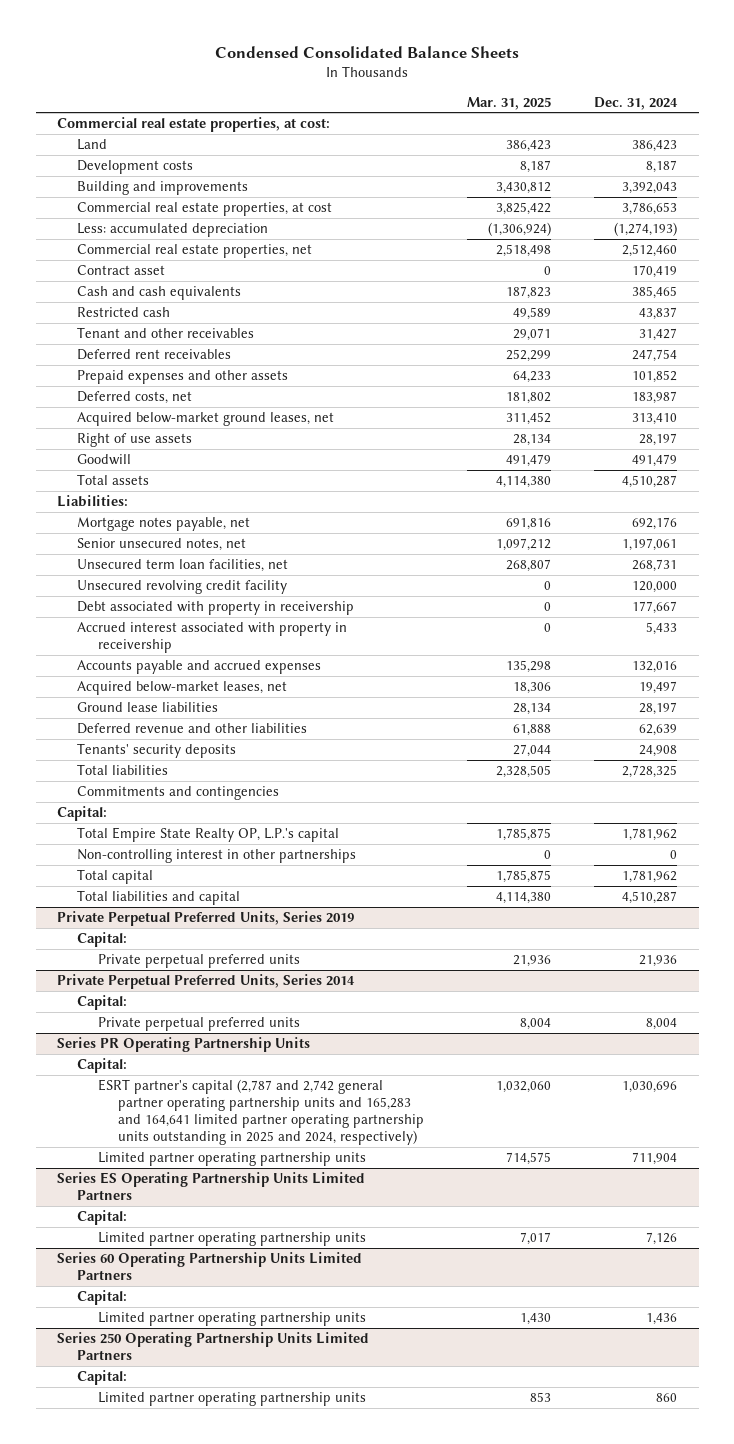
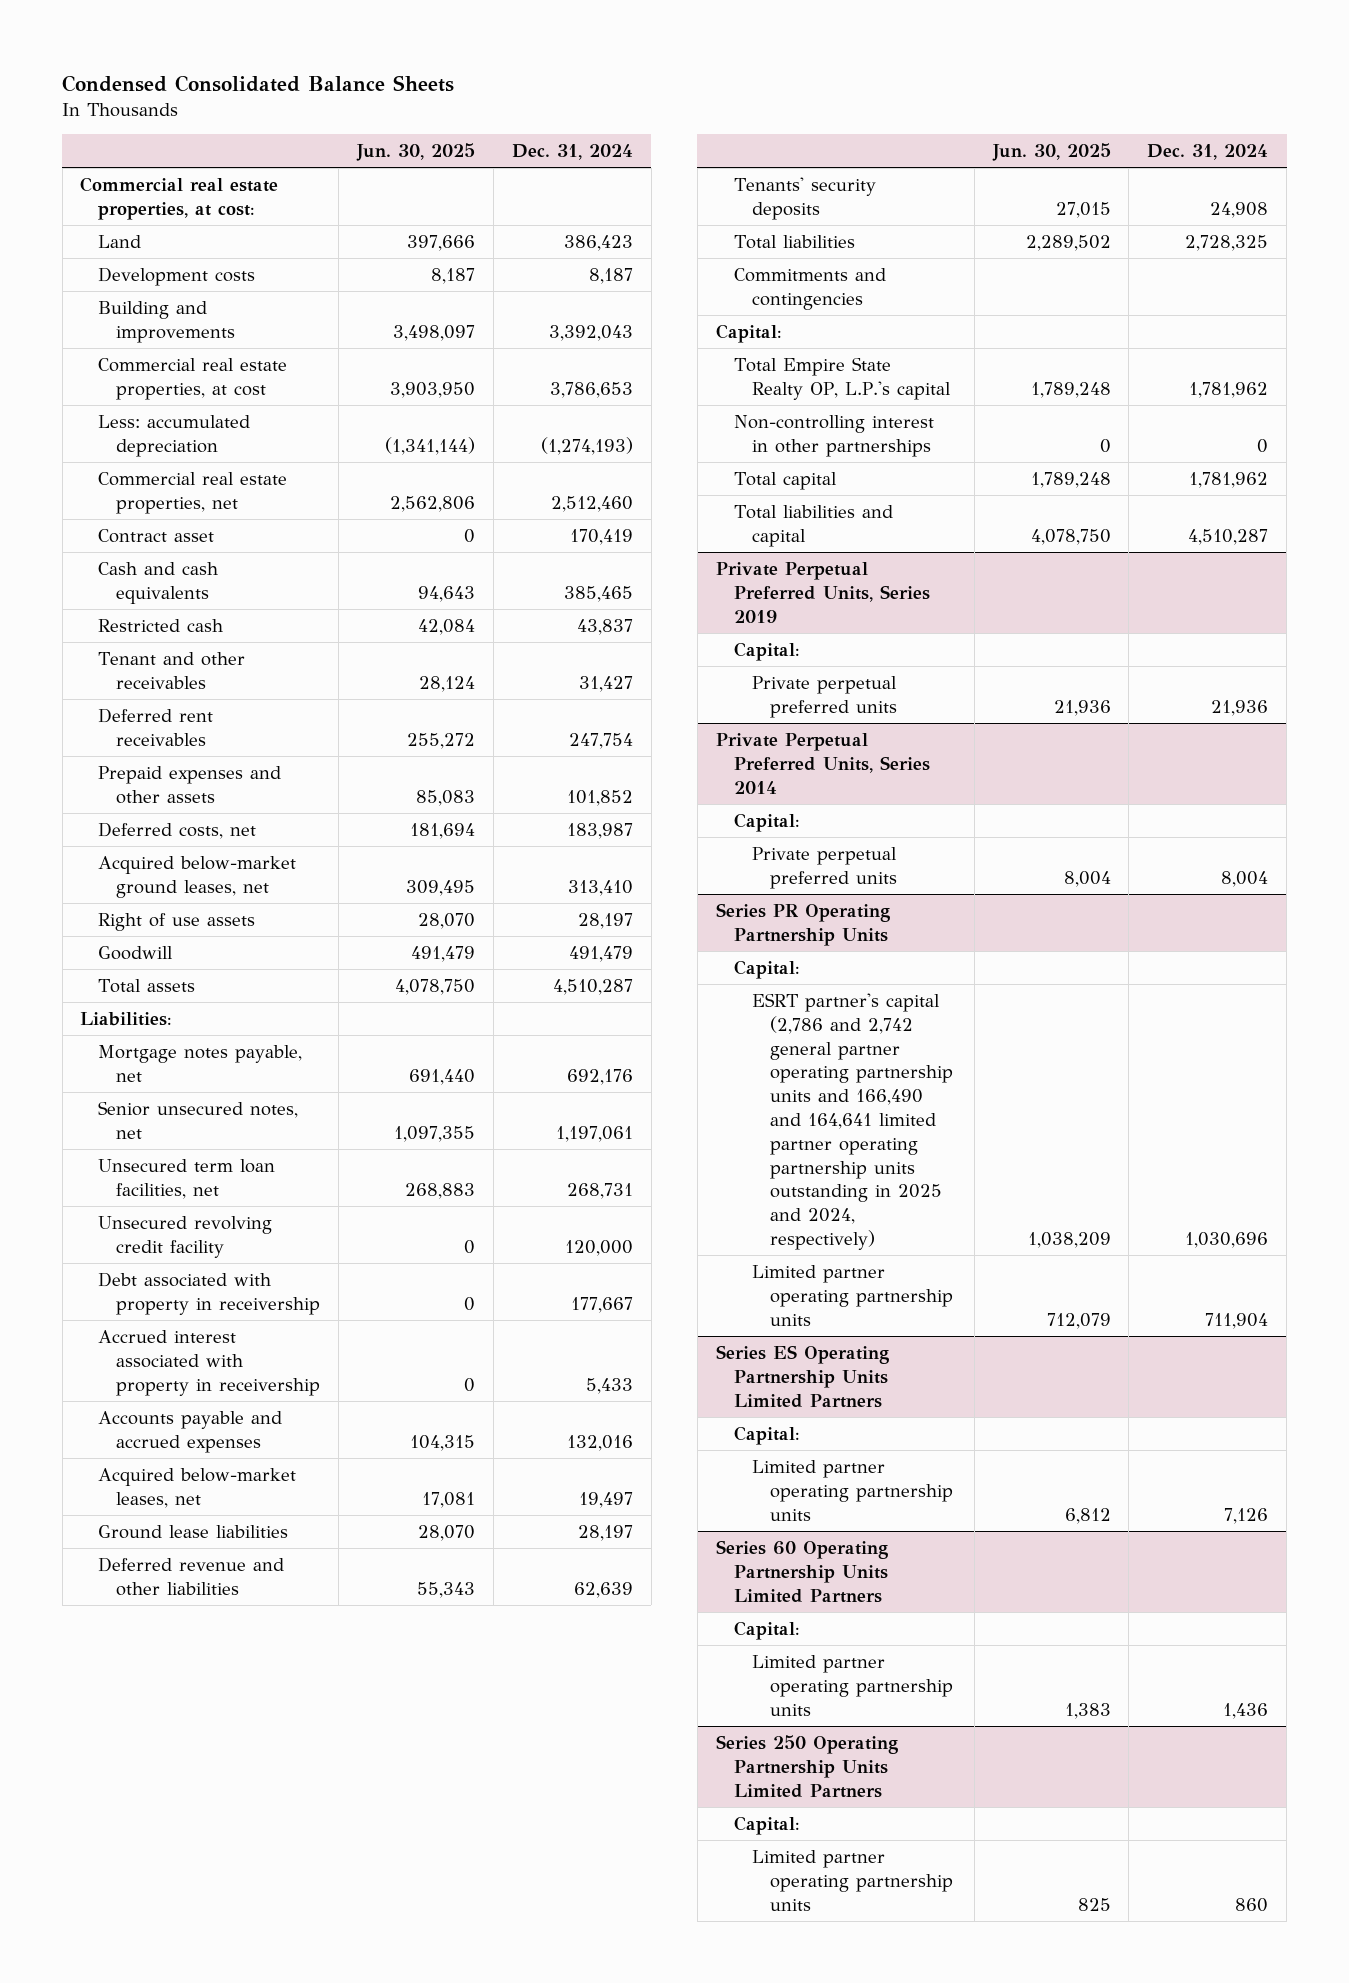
- | Mar. 31, 2025 | Dec. 31, 2024
+ | Jun. 30, 2025 | Dec. 31, 2024
@ Series PR Operating Partnership Units
- ESRT partner's capital (2,787 and 2,742 general partner operating partnership units and 165,283 and 164,641 limited partner operating partnership units outstanding in 2025 and 2024, respectively) | 1,032,060 | 1,030,696
+ ESRT partner's capital (2,786 and 2,742 general partner operating partnership units and 166,490 and 164,641 limited partner operating partnership units outstanding in 2025 and 2024, respectively) | 1,038,209 | 1,030,696

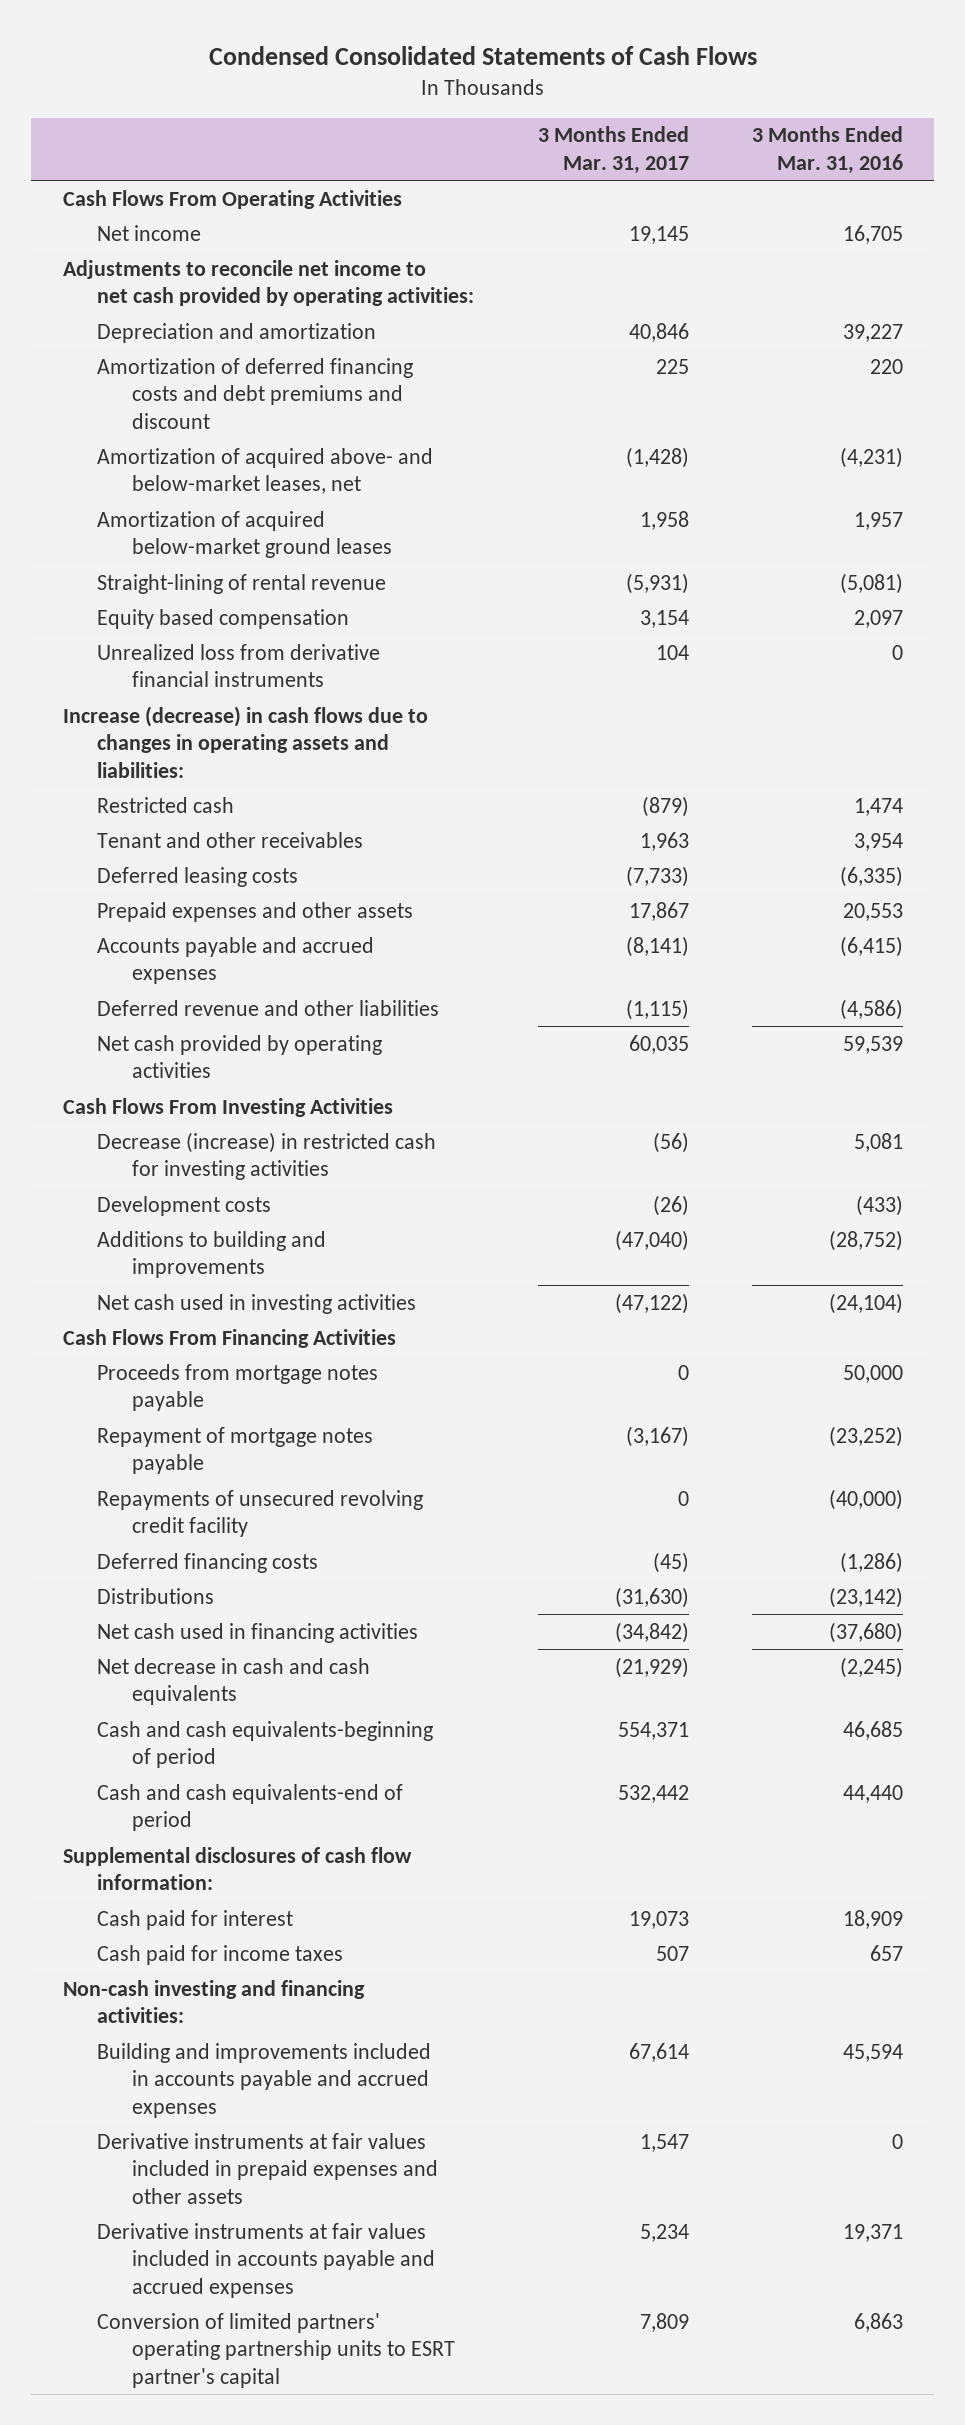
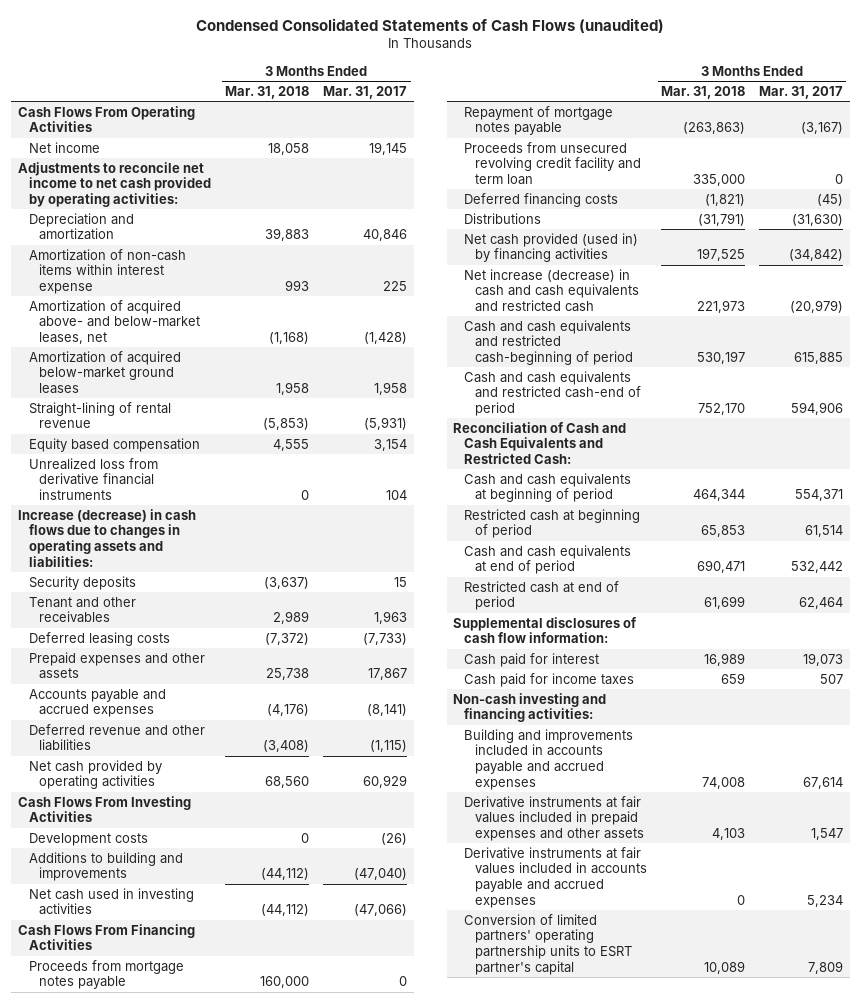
- Condensed Consolidated Statements of Cash Flows
+ Condensed Consolidated Statements of Cash Flows (unaudited)
- | 3 Months Ended Mar. 31, 2017 | 3 Months Ended Mar. 31, 2016
+ | 3 Months Ended Mar. 31, 2018 | 3 Months Ended Mar. 31, 2017
- Amortization of deferred financing costs and debt premiums and discount | 225 | 220
+ Amortization of non-cash items within interest expense | 993 | 225
- Restricted cash | (879) | 1,474
+ Security deposits | (3,637) | 15
- Net cash provided by operating activities | 60,035 | 59,539
+ Net cash provided by operating activities | 68,560 | 60,929
- Decrease (increase) in restricted cash for investing activities | (56) | 5,081
- Net cash used in investing activities | (47,122) | (24,104)
+ Net cash used in investing activities | (44,112) | (47,066)
- Repayments of unsecured revolving credit facility | 0 | (40,000)
+ Proceeds from unsecured revolving credit facility and term loan | 335,000 | 0
- Net cash used in financing activities | (34,842) | (37,680)
- Net decrease in cash and cash equivalents | (21,929) | (2,245)
- Cash and cash equivalents-beginning of period | 554,371 | 46,685
- Cash and cash equivalents-end of period | 532,442 | 44,440
+ Net cash provided (used in) by financing activities | 197,525 | (34,842)
+ Net increase (decrease) in cash and cash equivalents and restricted cash | 221,973 | (20,979)
+ Cash and cash equivalents and restricted cash-beginning of period | 530,197 | 615,885
+ Cash and cash equivalents and restricted cash-end of period | 752,170 | 594,906
+ Reconciliation of Cash and Cash Equivalents and Restricted Cash:
+ Cash and cash equivalents at beginning of period | 464,344 | 554,371
+ Restricted cash at beginning of period | 65,853 | 61,514
+ Cash and cash equivalents at end of period | 690,471 | 532,442
+ Restricted cash at end of period | 61,699 | 62,464

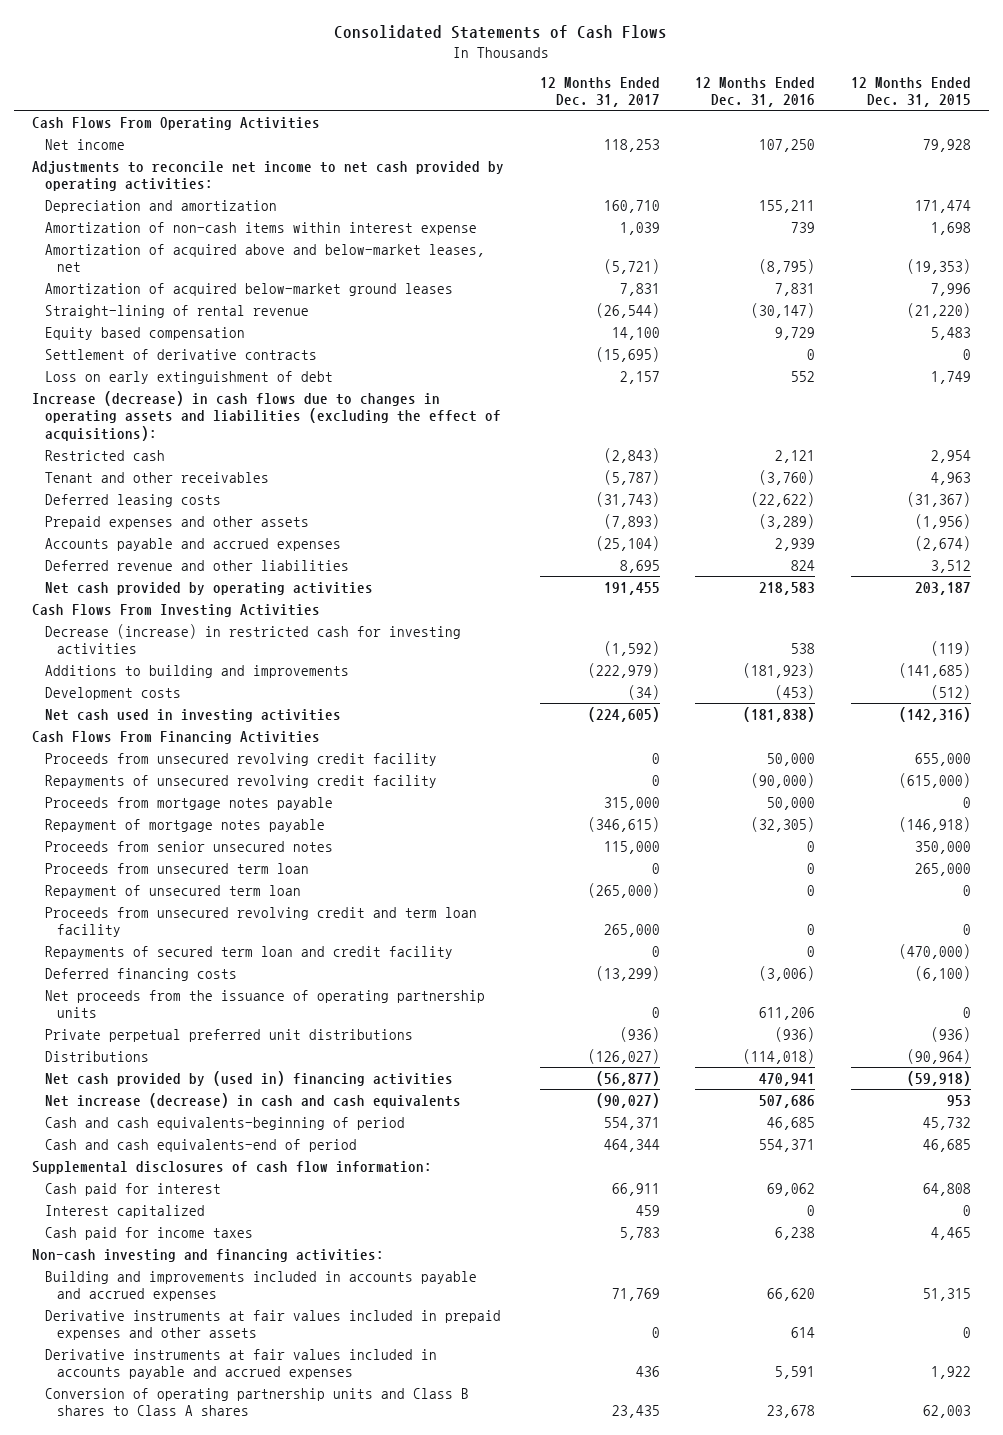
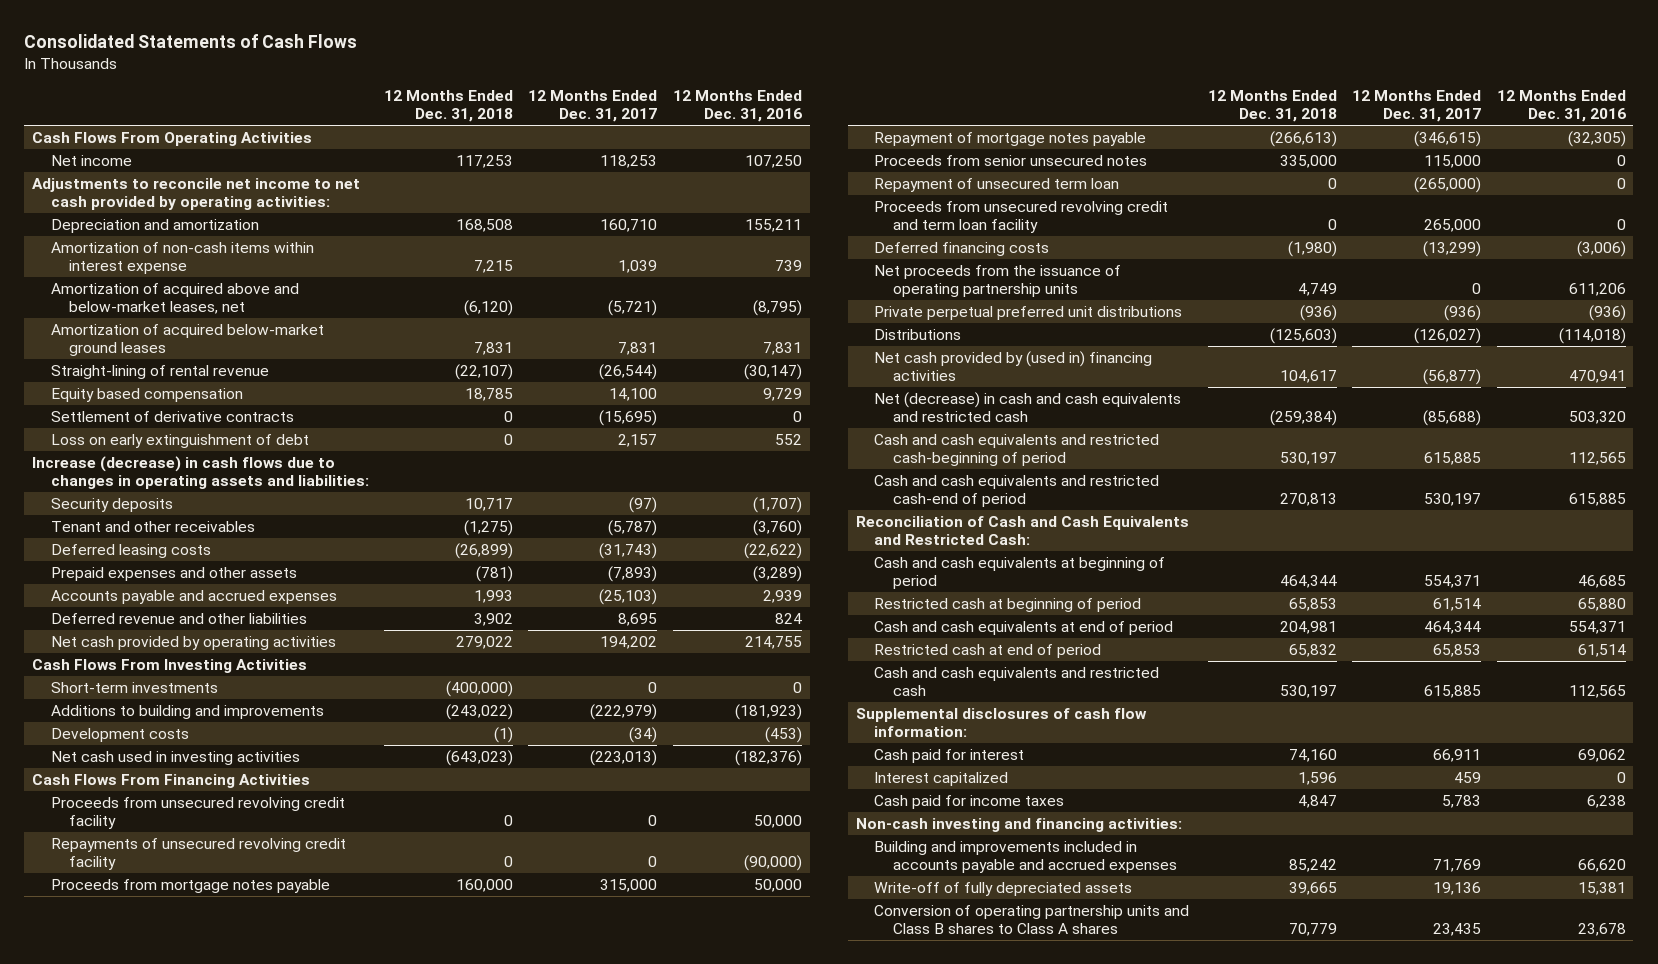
- | 12 Months Ended Dec. 31, 2017 | 12 Months Ended Dec. 31, 2016 | 12 Months Ended Dec. 31, 2015
+ | 12 Months Ended Dec. 31, 2018 | 12 Months Ended Dec. 31, 2017 | 12 Months Ended Dec. 31, 2016
- Increase (decrease) in cash flows due to changes in operating assets and liabilities (excluding the effect of acquisitions):
- Restricted cash | (2,843) | 2,121 | 2,954
+ Increase (decrease) in cash flows due to changes in operating assets and liabilities:
+ Security deposits | 10,717 | (97) | (1,707)
- Accounts payable and accrued expenses | (25,104) | 2,939 | (2,674)
+ Accounts payable and accrued expenses | 1,993 | (25,103) | 2,939
- Net cash provided by operating activities | 191,455 | 218,583 | 203,187
+ Net cash provided by operating activities | 279,022 | 194,202 | 214,755
- Decrease (increase) in restricted cash for investing activities | (1,592) | 538 | (119)
+ Short-term investments | (400,000) | 0 | 0
- Net cash used in investing activities | (224,605) | (181,838) | (142,316)
+ Net cash used in investing activities | (643,023) | (223,013) | (182,376)
- Proceeds from unsecured term loan | 0 | 0 | 265,000
- Repayments of secured term loan and credit facility | 0 | 0 | (470,000)
- Net increase (decrease) in cash and cash equivalents | (90,027) | 507,686 | 953
- Cash and cash equivalents-beginning of period | 554,371 | 46,685 | 45,732
- Cash and cash equivalents-end of period | 464,344 | 554,371 | 46,685
+ Net (decrease) in cash and cash equivalents and restricted cash | (259,384) | (85,688) | 503,320
+ Cash and cash equivalents and restricted cash-beginning of period | 530,197 | 615,885 | 112,565
+ Cash and cash equivalents and restricted cash-end of period | 270,813 | 530,197 | 615,885
+ Reconciliation of Cash and Cash Equivalents and Restricted Cash:
+ Cash and cash equivalents at beginning of period | 464,344 | 554,371 | 46,685
+ Restricted cash at beginning of period | 65,853 | 61,514 | 65,880
+ Cash and cash equivalents at end of period | 204,981 | 464,344 | 554,371
+ Restricted cash at end of period | 65,832 | 65,853 | 61,514
+ Cash and cash equivalents and restricted cash | 530,197 | 615,885 | 112,565
- Derivative instruments at fair values included in prepaid expenses and other assets | 0 | 614 | 0
- Derivative instruments at fair values included in accounts payable and accrued expenses | 436 | 5,591 | 1,922
+ Write-off of fully depreciated assets | 39,665 | 19,136 | 15,381

